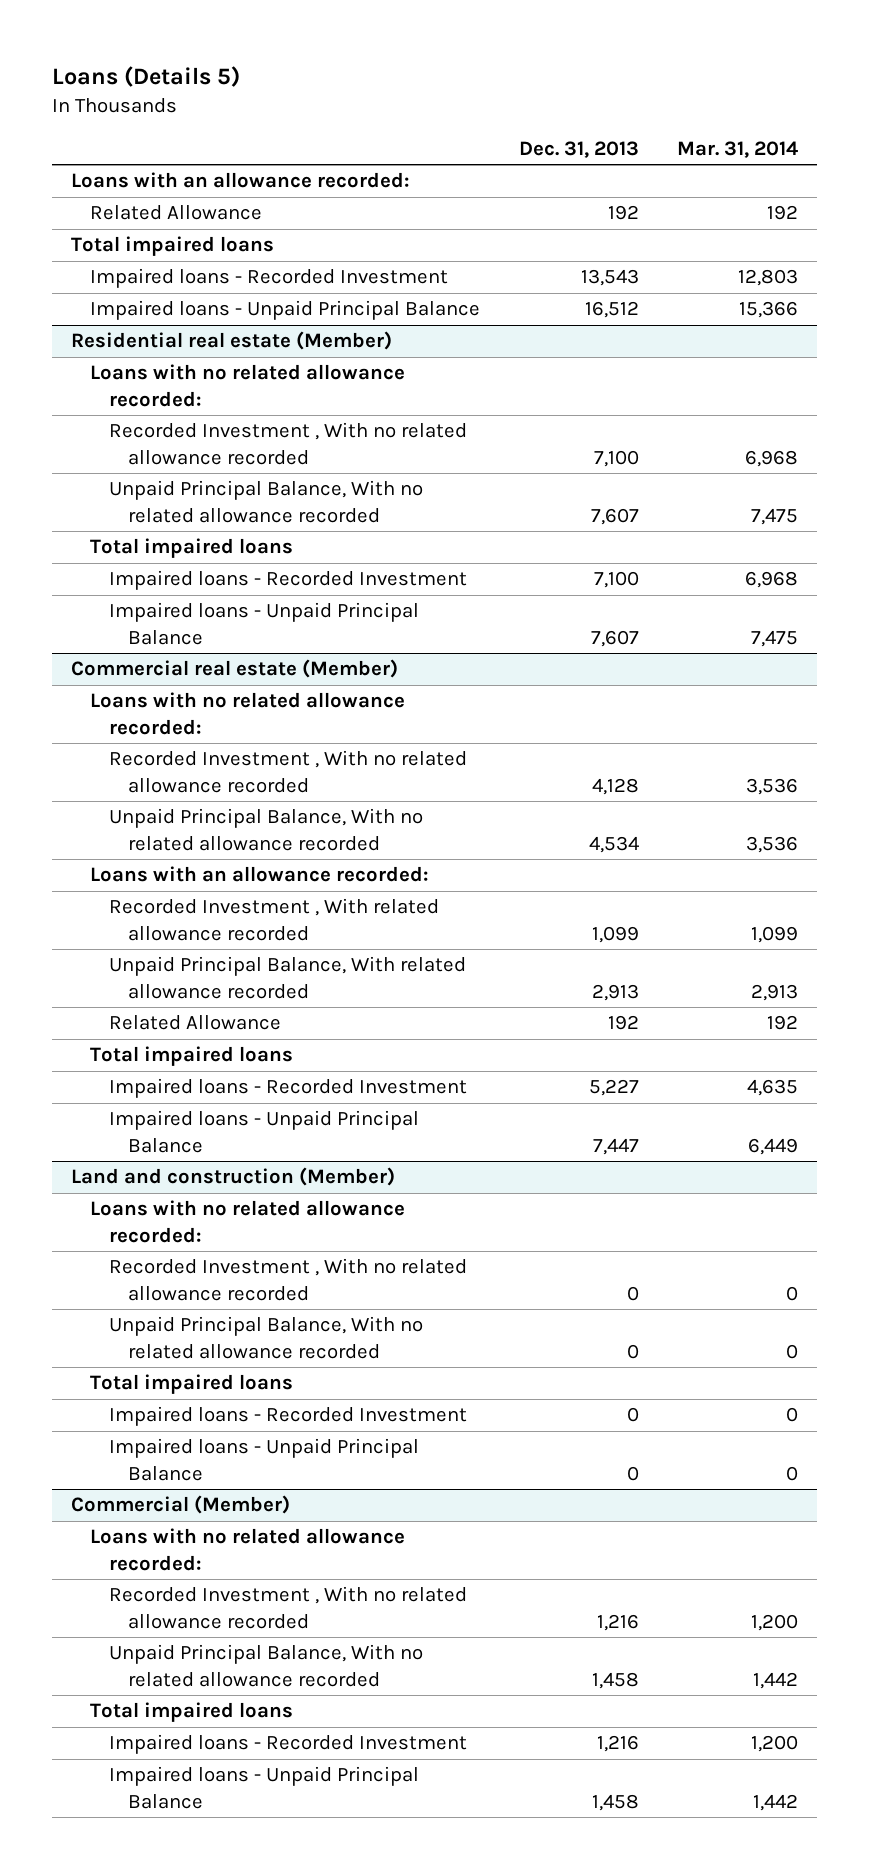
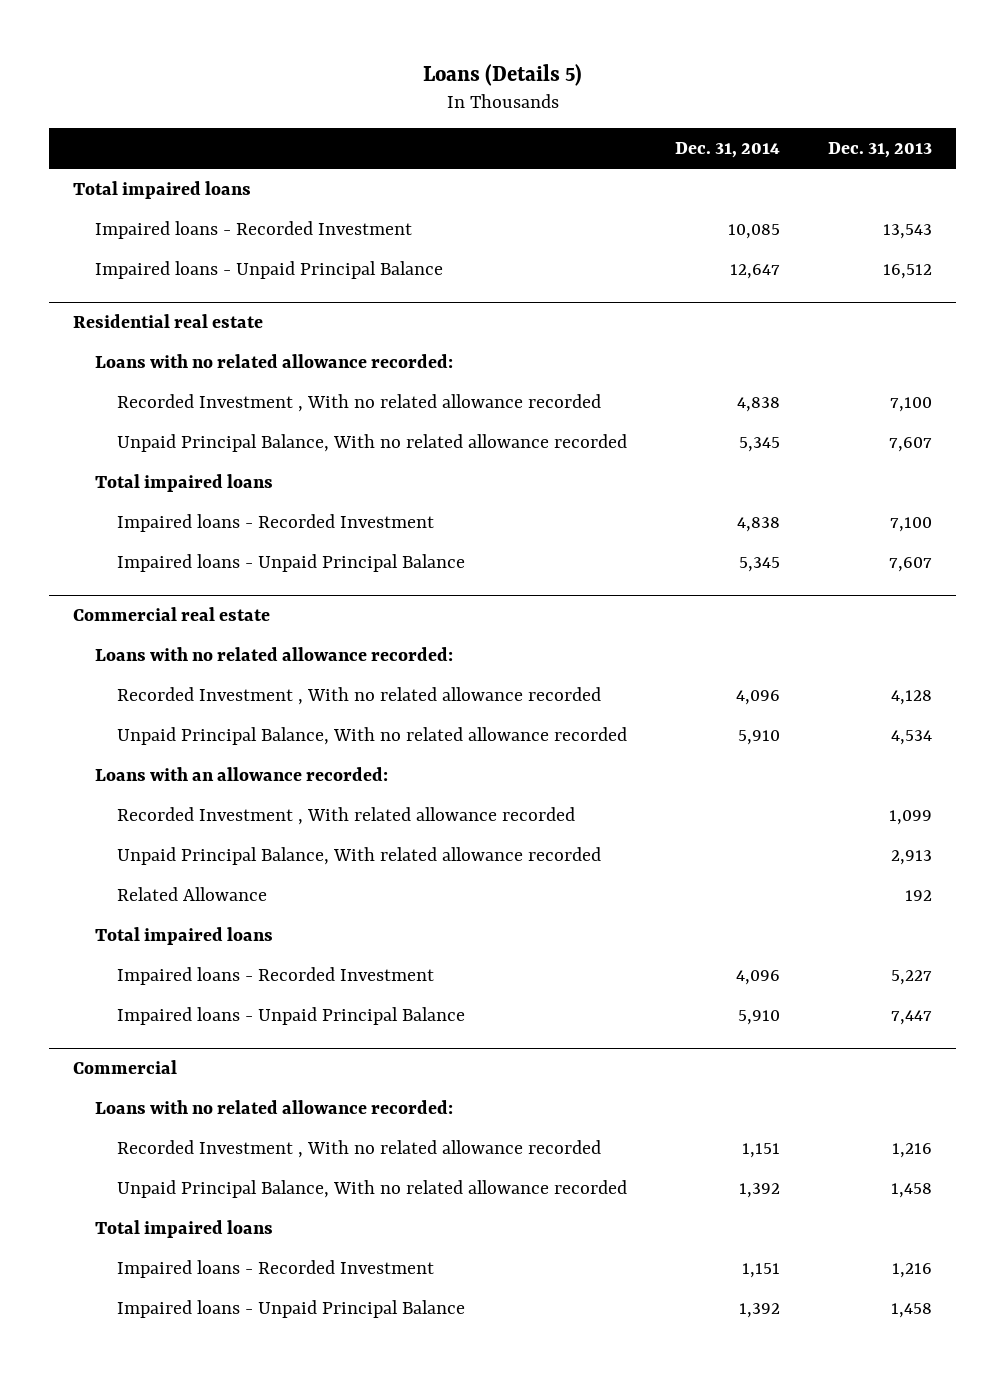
- | Dec. 31, 2013 | Mar. 31, 2014
+ | Dec. 31, 2014 | Dec. 31, 2013
- Loans with an allowance recorded:
- Related Allowance | 192 | 192
- Residential real estate (Member)
+ Residential real estate
- Commercial real estate (Member)
+ Commercial real estate
- Land and construction (Member)
- Loans with no related allowance recorded:
- Recorded Investment , With no related allowance recorded | 0 | 0
- Unpaid Principal Balance, With no related allowance recorded | 0 | 0
- Total impaired loans
- Impaired loans - Recorded Investment | 0 | 0
- Impaired loans - Unpaid Principal Balance | 0 | 0
- Commercial (Member)
+ Commercial

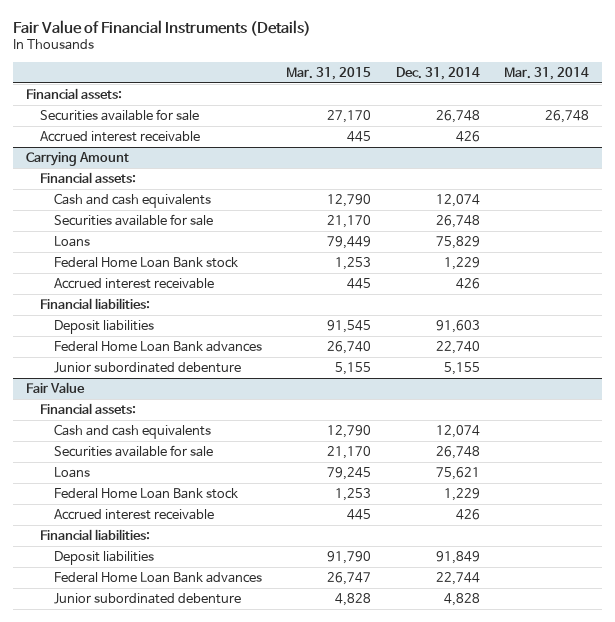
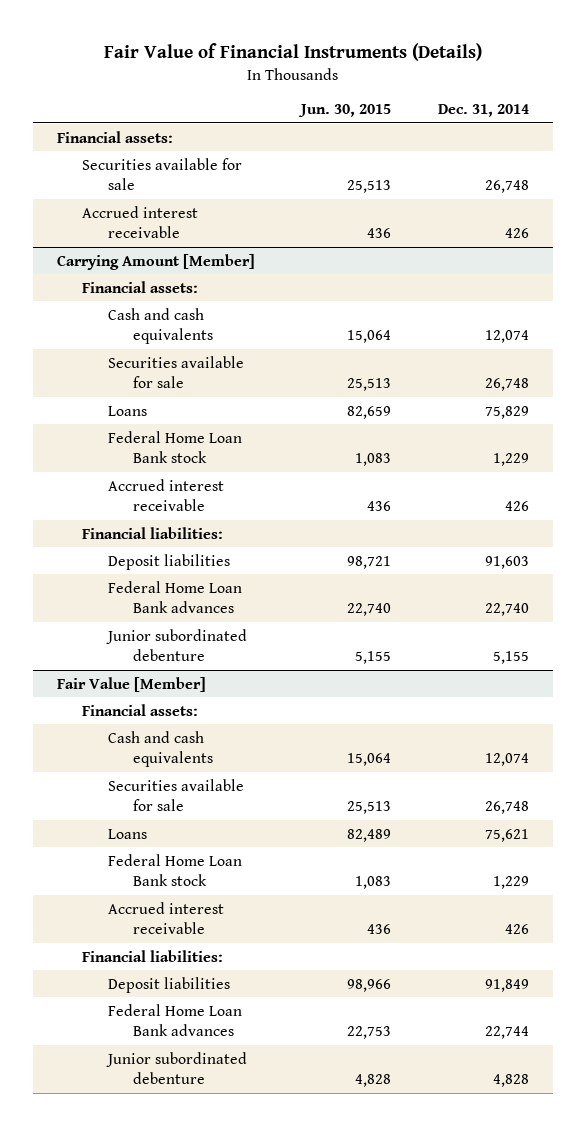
- | Mar. 31, 2015 | Dec. 31, 2014 | Mar. 31, 2014
+ | Jun. 30, 2015 | Dec. 31, 2014
- Carrying Amount
+ Carrying Amount [Member]
- Fair Value
+ Fair Value [Member]

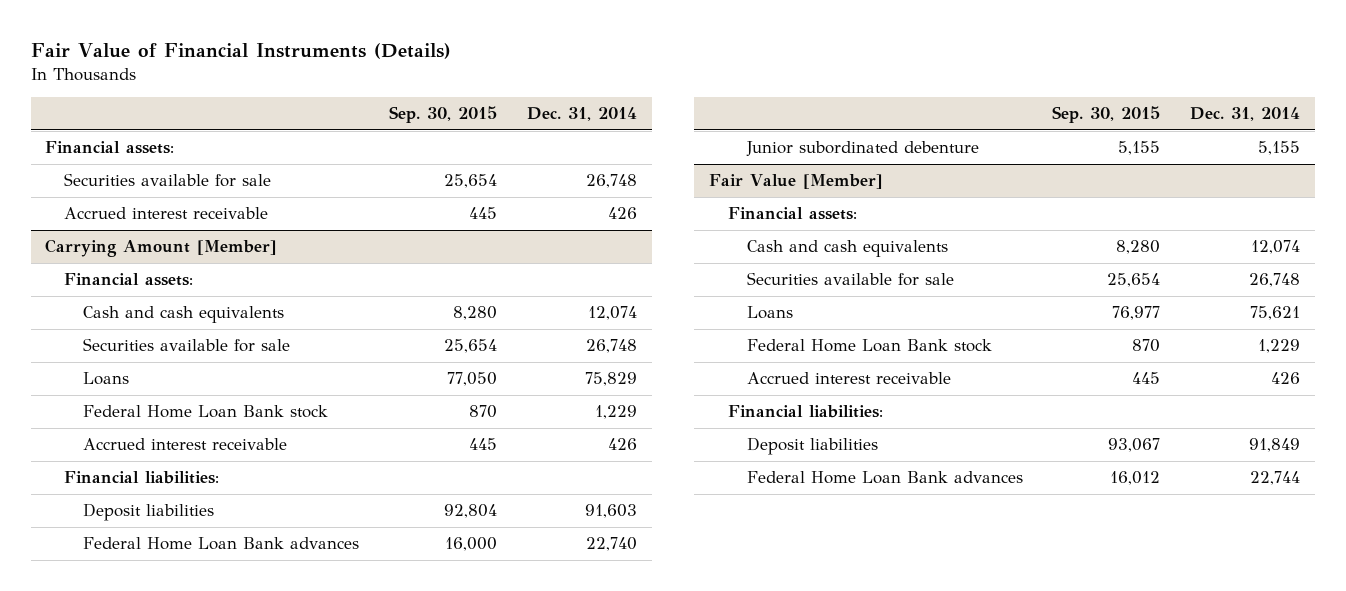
- | Jun. 30, 2015 | Dec. 31, 2014
+ | Sep. 30, 2015 | Dec. 31, 2014
@ Fair Value [Member]
- Junior subordinated debenture | 4,828 | 4,828

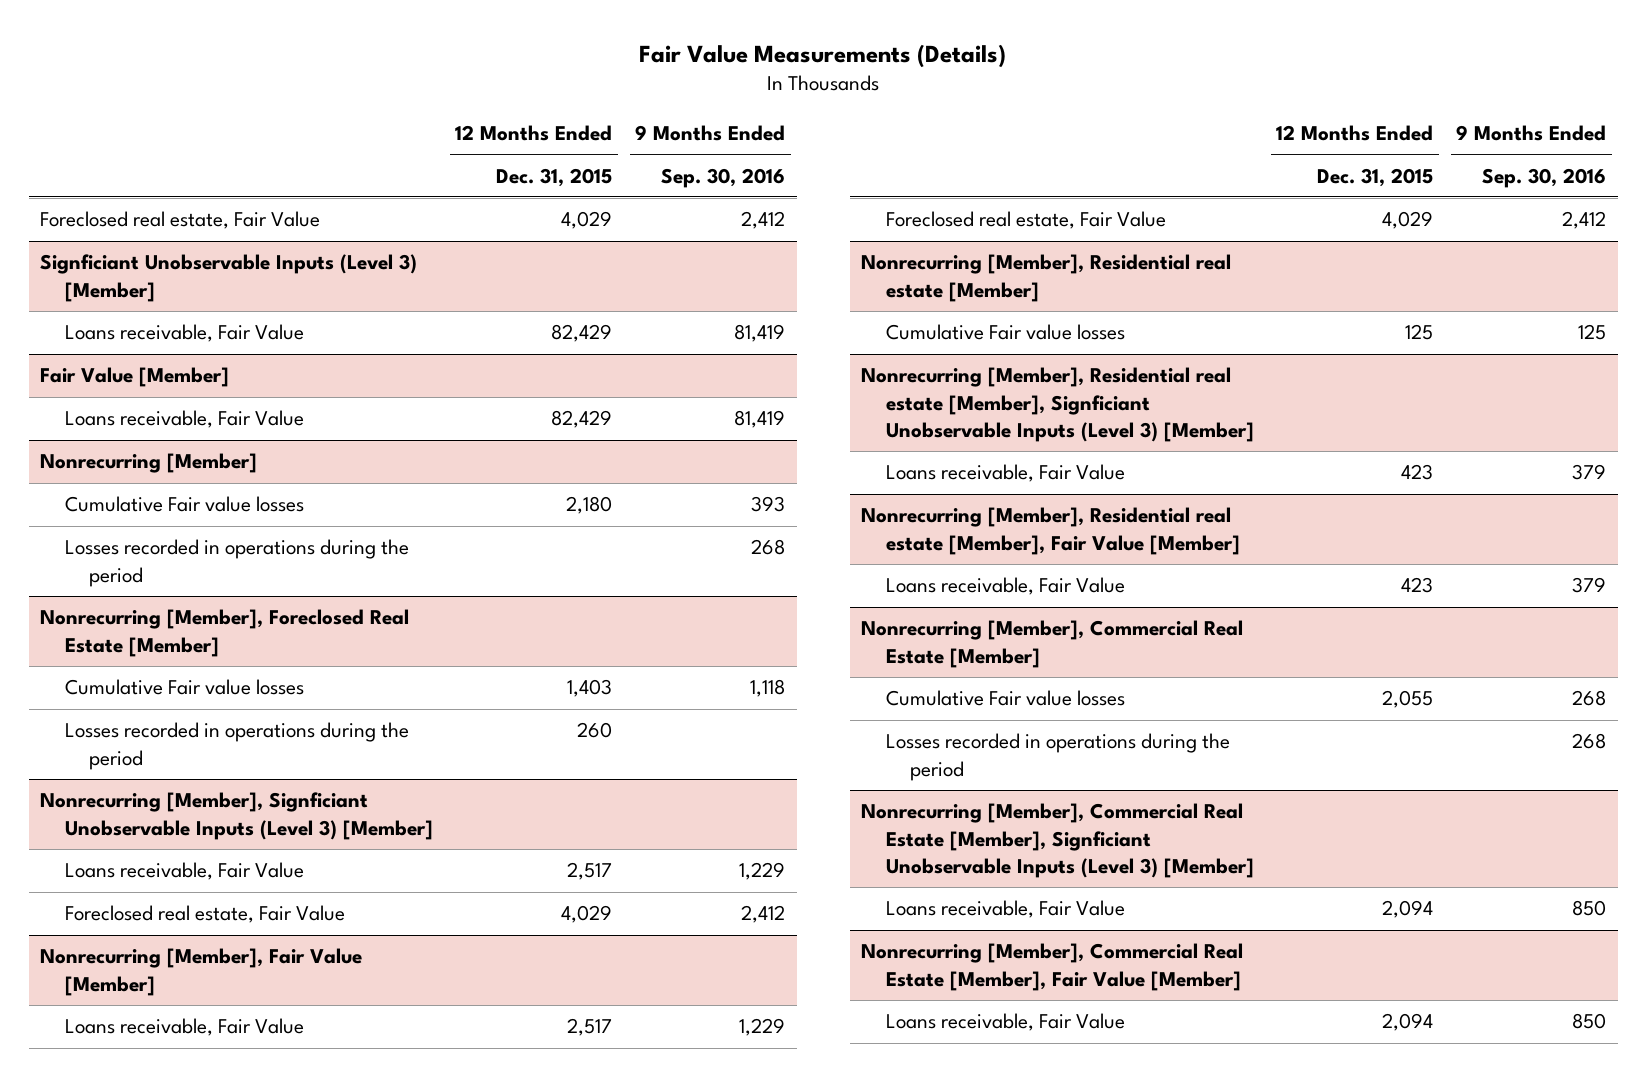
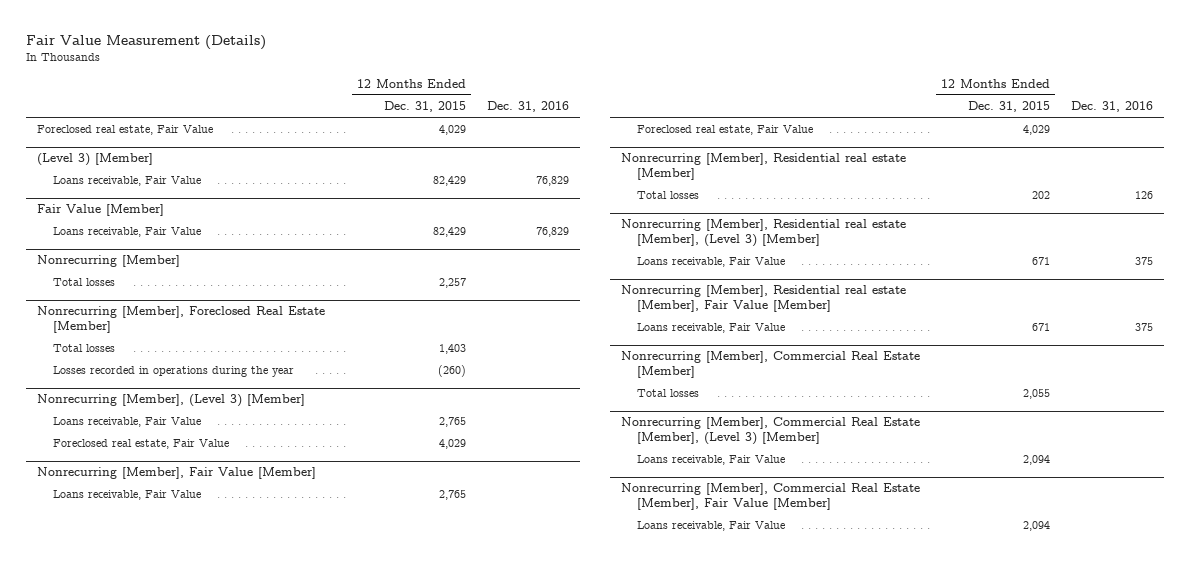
- Fair Value Measurements (Details)
+ Fair Value Measurement (Details)
- | 12 Months Ended Dec. 31, 2015 | 9 Months Ended Sep. 30, 2016
+ | 12 Months Ended Dec. 31, 2015 | Dec. 31, 2016
- Signficiant Unobservable Inputs (Level 3) [Member]
+ (Level 3) [Member]
@ Nonrecurring [Member]
- Cumulative Fair value losses | 2,180 | 393
- Losses recorded in operations during the period | | 268
+ Total losses | 2,257 |
@ Nonrecurring [Member], Foreclosed Real Estate [Member]
- Cumulative Fair value losses | 1,403 | 1,118
- Losses recorded in operations during the period | 260 |
- Nonrecurring [Member], Signficiant Unobservable Inputs (Level 3) [Member]
- Loans receivable, Fair Value | 2,517 | 1,229
@ Nonrecurring [Member], Foreclosed Real Estate [Member]
+ Total losses | 1,403 |
+ Losses recorded in operations during the year | (260) |
+ Nonrecurring [Member], (Level 3) [Member]
+ Loans receivable, Fair Value | 2,765 |
@ Nonrecurring [Member], Fair Value [Member]
- Loans receivable, Fair Value | 2,517 | 1,229
+ Loans receivable, Fair Value | 2,765 |
@ Nonrecurring [Member], Residential real estate [Member]
- Cumulative Fair value losses | 125 | 125
- Nonrecurring [Member], Residential real estate [Member], Signficiant Unobservable Inputs (Level 3) [Member]
- Loans receivable, Fair Value | 423 | 379
@ Nonrecurring [Member], Residential real estate [Member]
+ Total losses | 202 | 126
+ Nonrecurring [Member], Residential real estate [Member], (Level 3) [Member]
+ Loans receivable, Fair Value | 671 | 375
@ Nonrecurring [Member], Residential real estate [Member], Fair Value [Member]
- Loans receivable, Fair Value | 423 | 379
+ Loans receivable, Fair Value | 671 | 375
@ Nonrecurring [Member], Commercial Real Estate [Member]
- Cumulative Fair value losses | 2,055 | 268
- Losses recorded in operations during the period | | 268
- Nonrecurring [Member], Commercial Real Estate [Member], Signficiant Unobservable Inputs (Level 3) [Member]
@ Nonrecurring [Member], Commercial Real Estate [Member]
+ Total losses | 2,055 |
+ Nonrecurring [Member], Commercial Real Estate [Member], (Level 3) [Member]

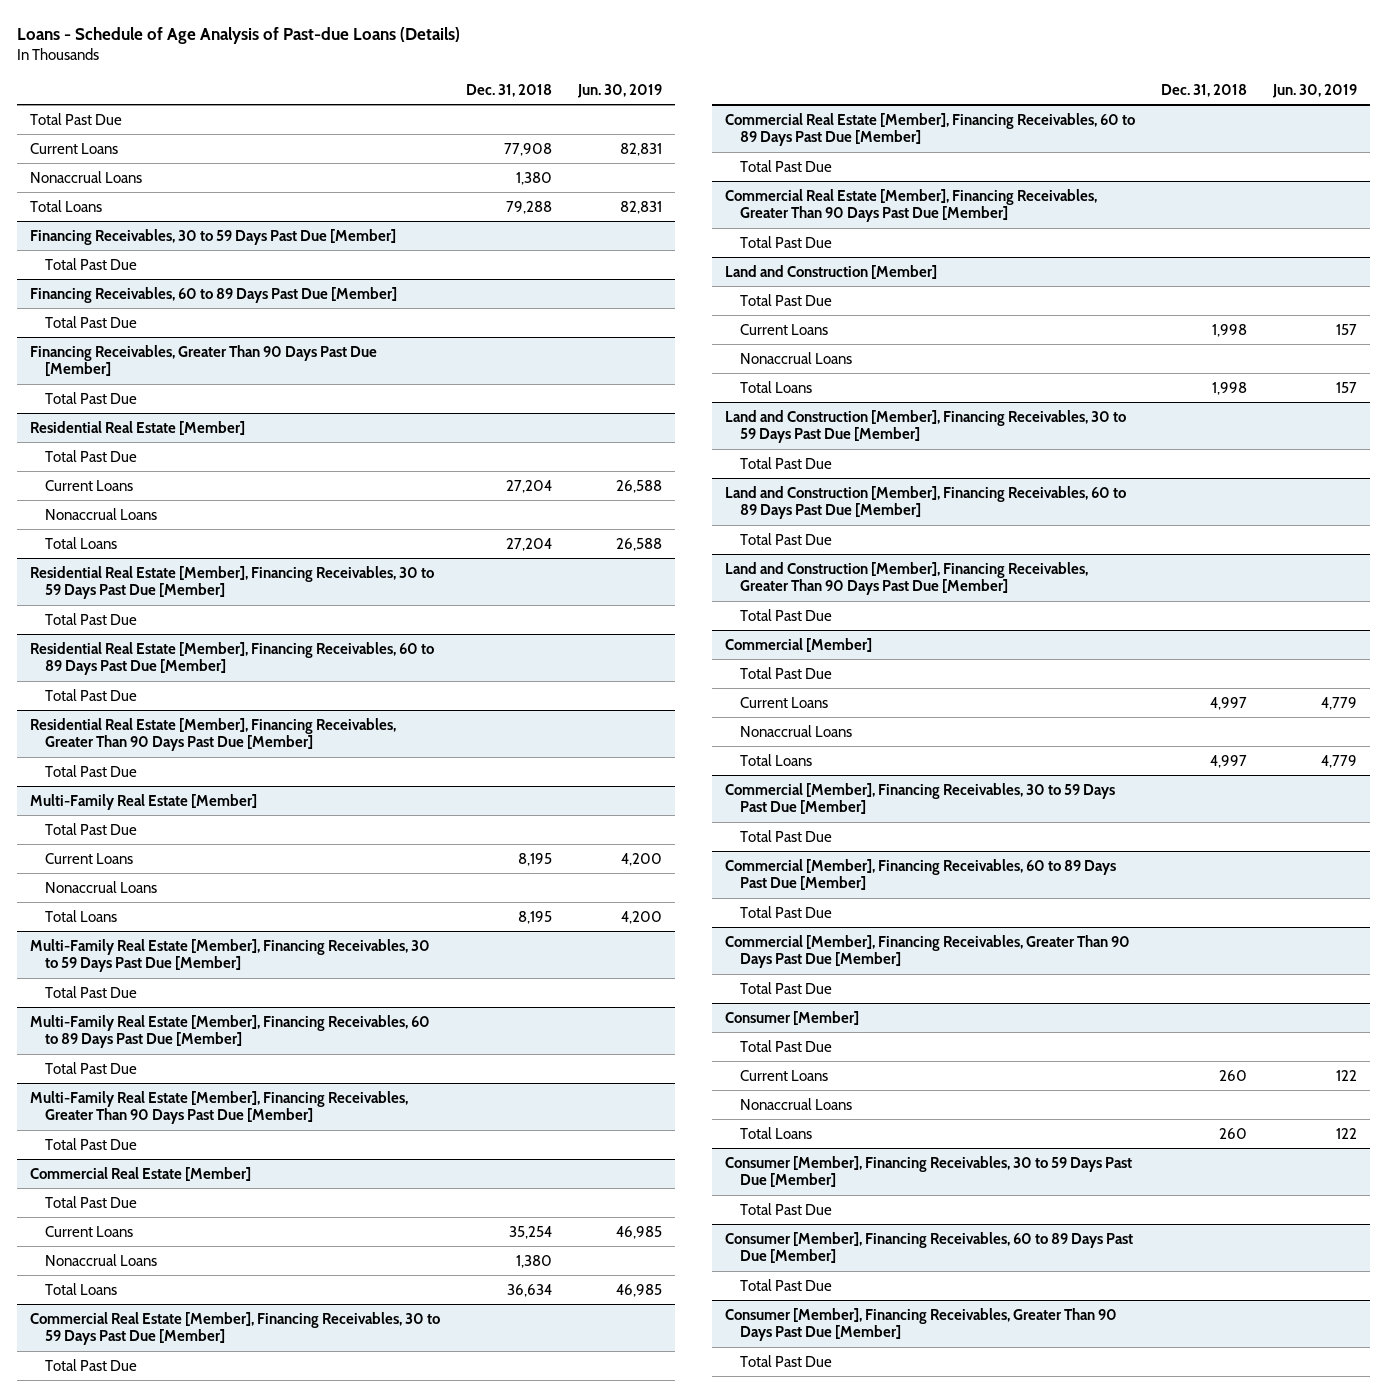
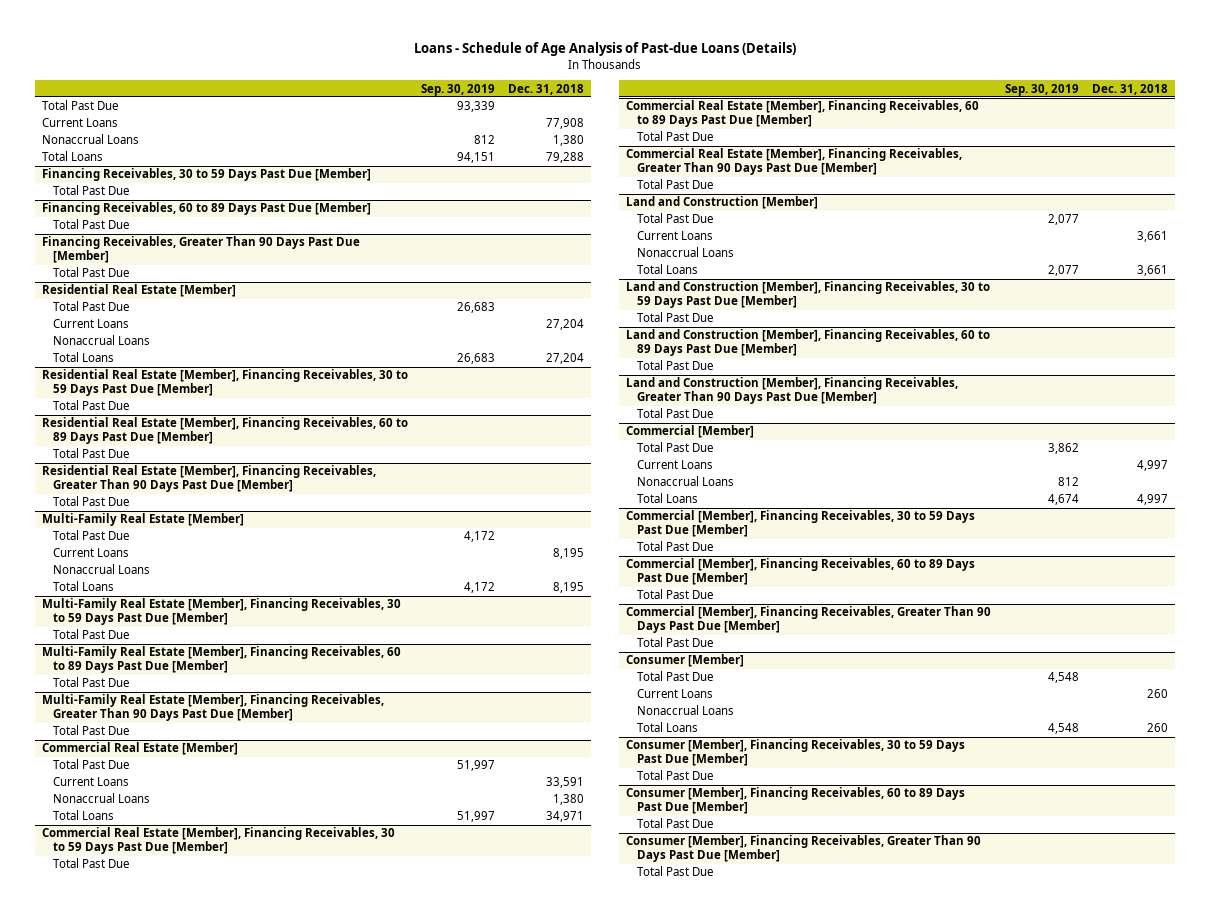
- | Dec. 31, 2018 | Jun. 30, 2019
+ | Sep. 30, 2019 | Dec. 31, 2018
@ Commercial Real Estate [Member]
- Current Loans | 35,254 | 46,985
+ Current Loans | | 33,591
- Total Loans | 36,634 | 46,985
+ Total Loans | 51,997 | 34,971
@ Land and Construction [Member]
- Current Loans | 1,998 | 157
+ Current Loans | | 3,661
- Total Loans | 1,998 | 157
+ Total Loans | 2,077 | 3,661

